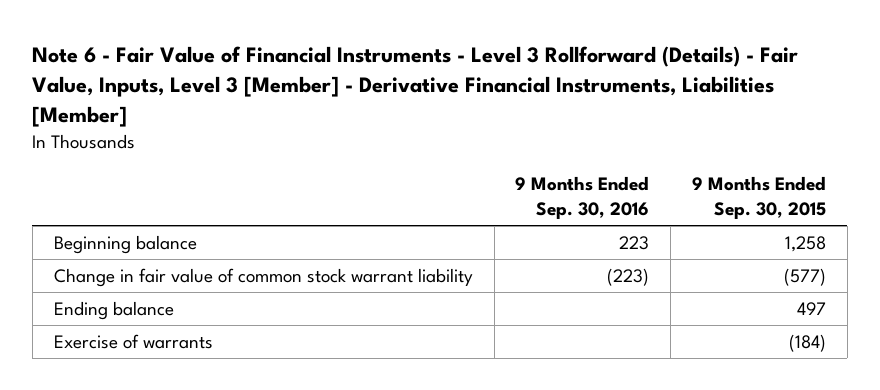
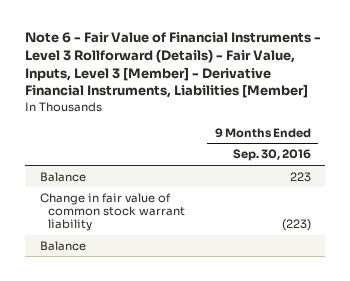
- | 9 Months Ended Sep. 30, 2016 | 9 Months Ended Sep. 30, 2015
+ | 9 Months Ended Sep. 30, 2016
- Beginning balance | 223 | 1,258
+ Balance | 223
- Ending balance | | 497
- Exercise of warrants | | (184)
+ Balance

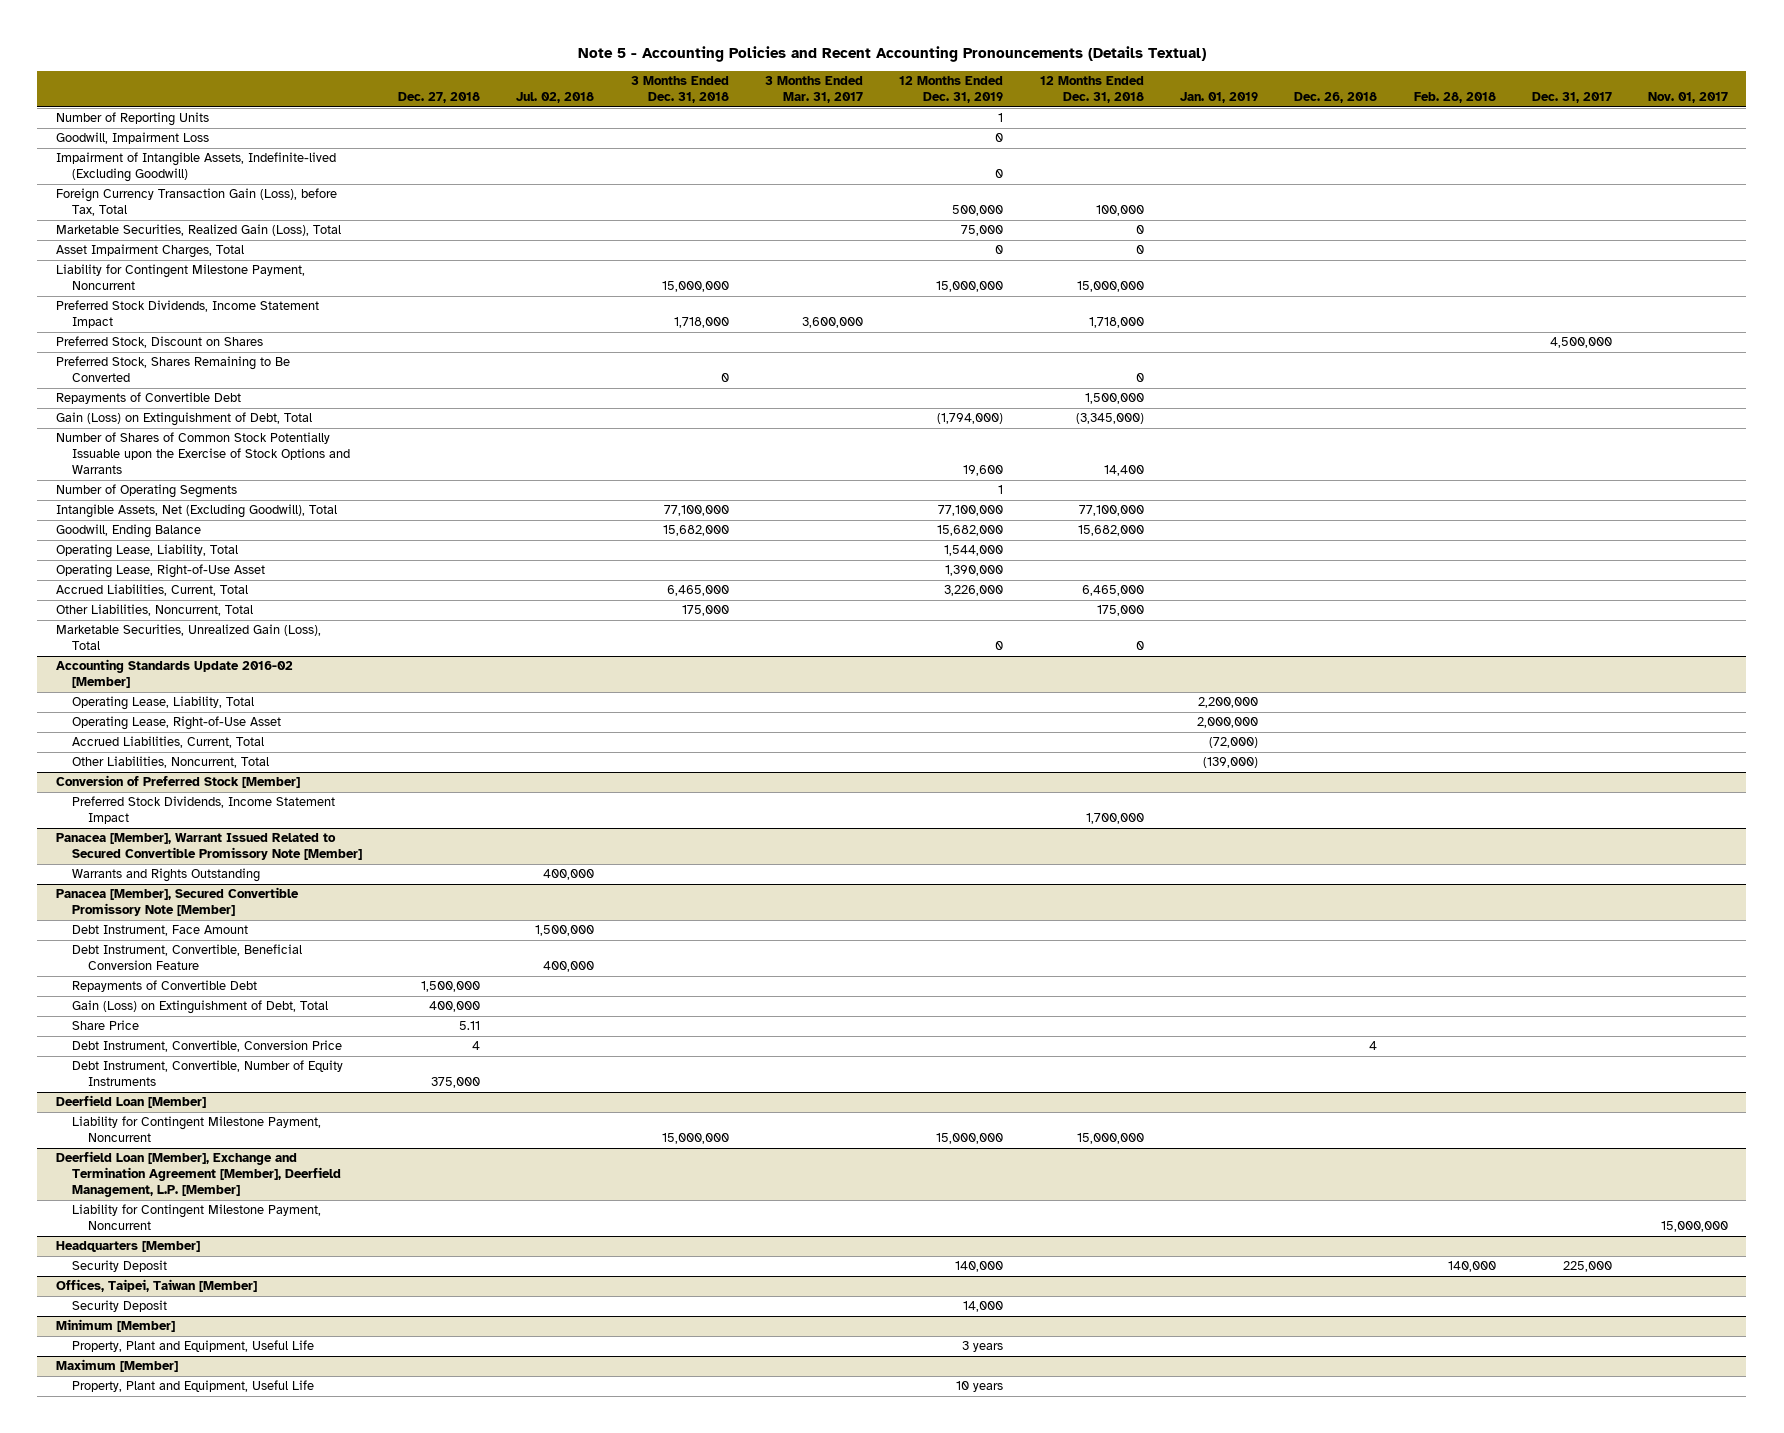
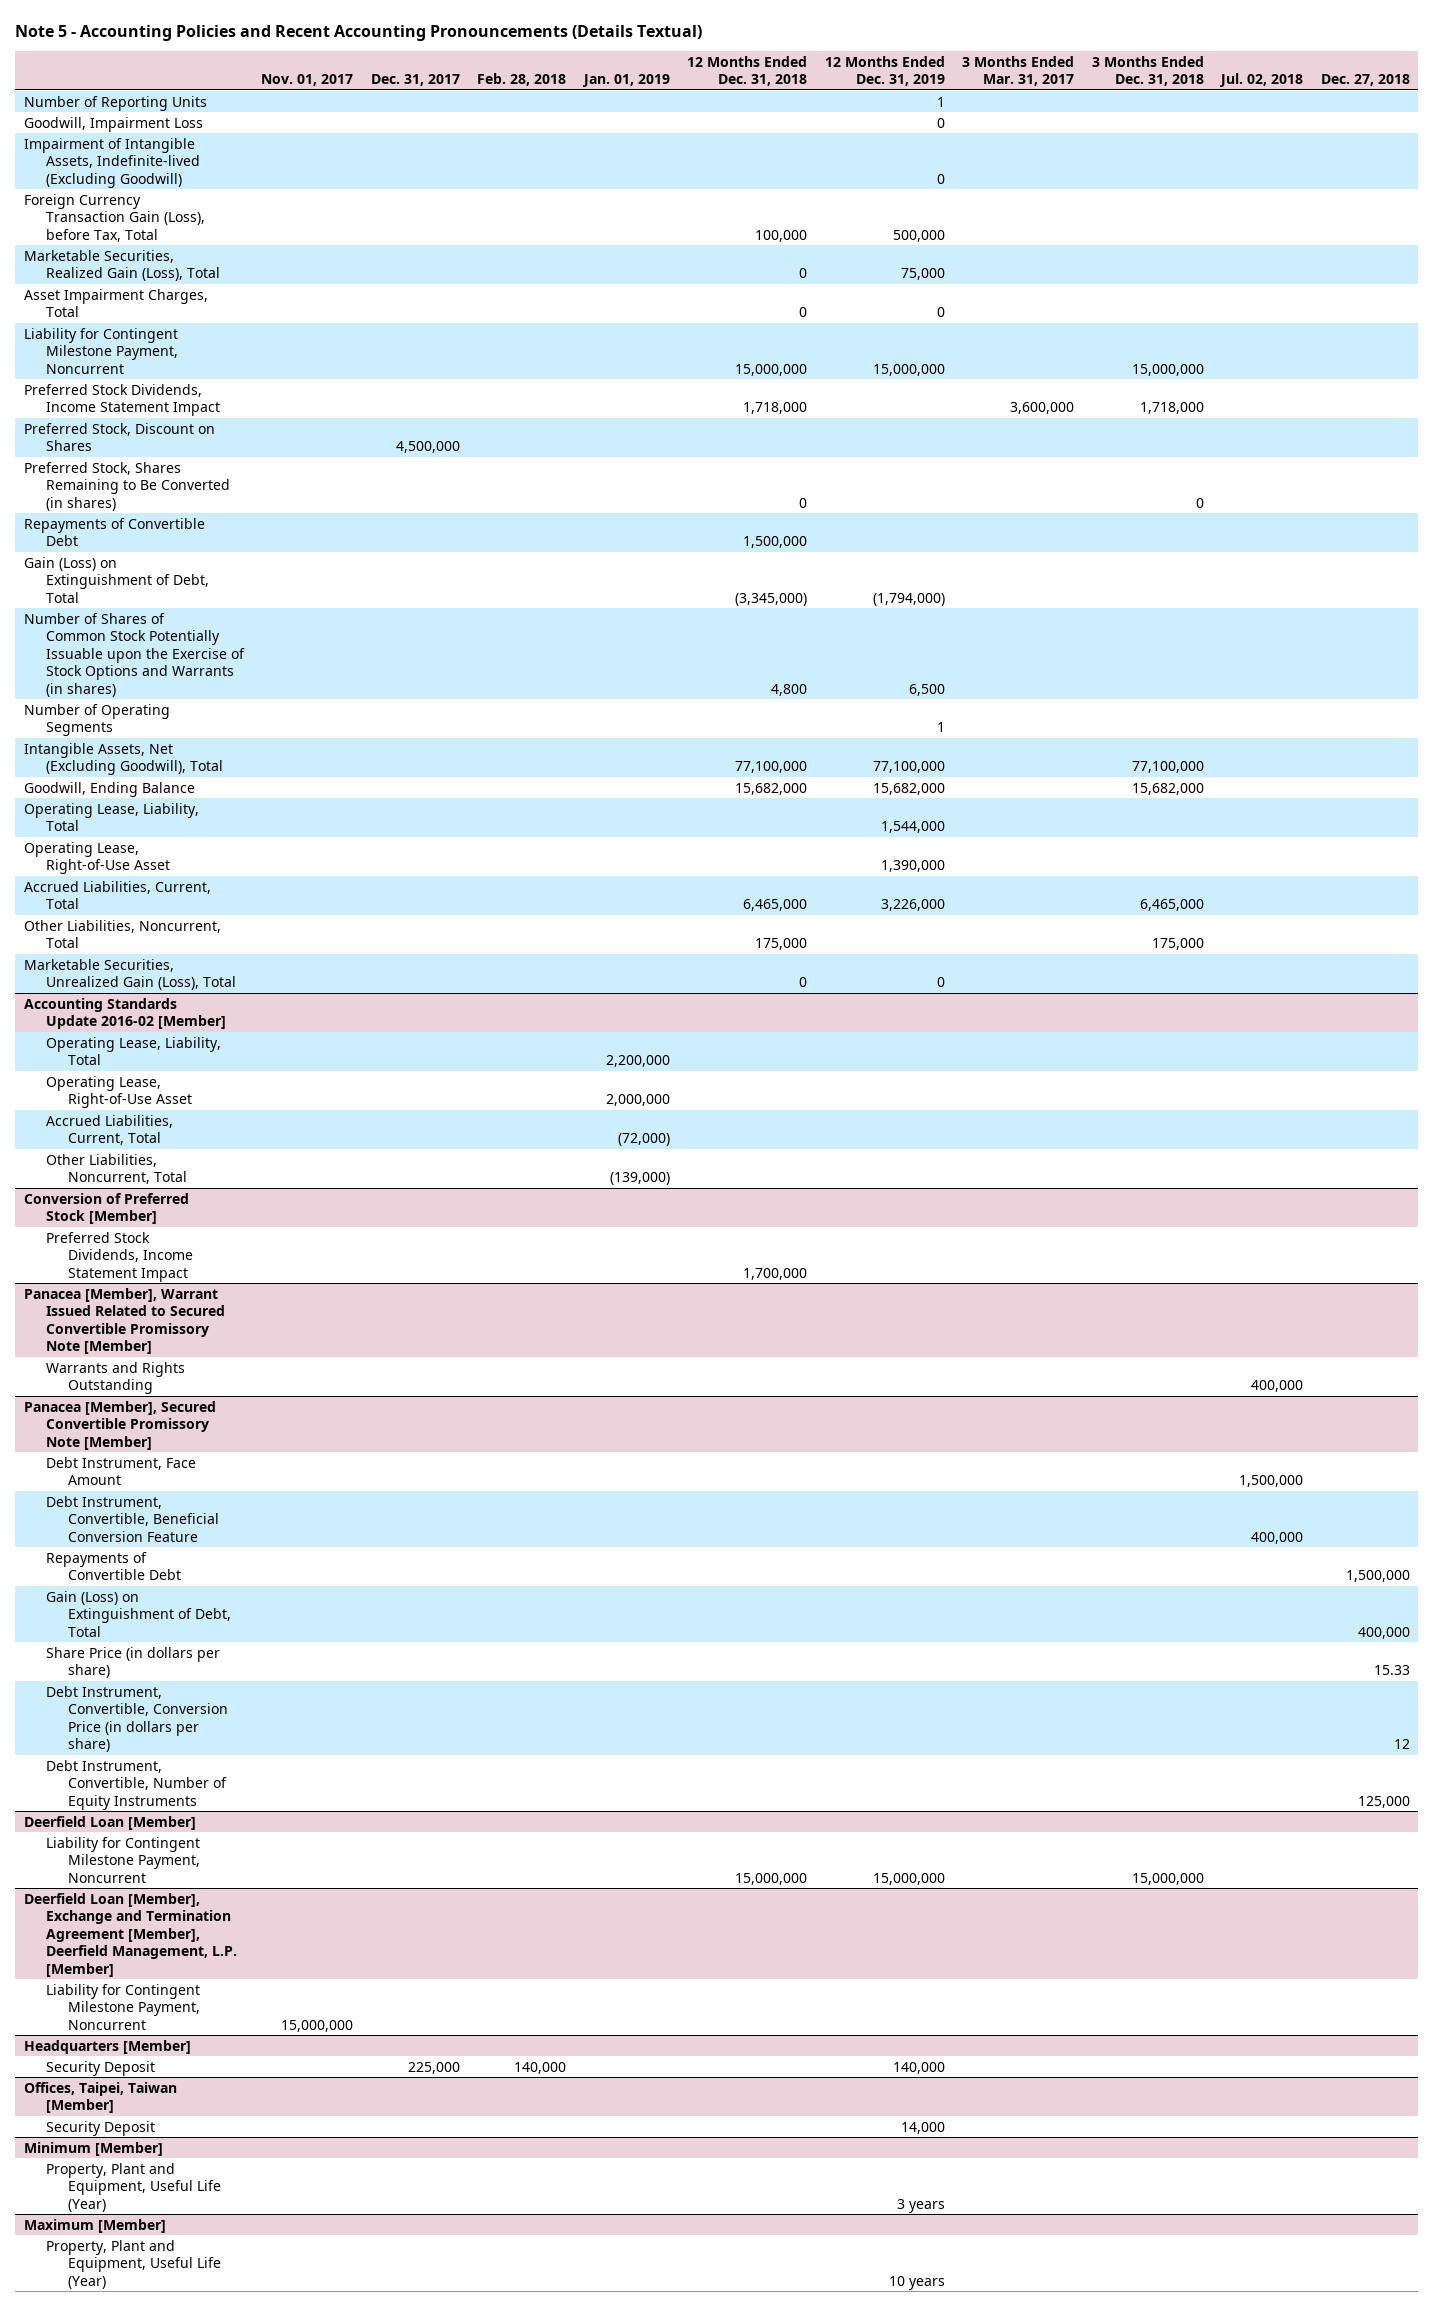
- | Dec. 27, 2018 | Jul. 02, 2018 | 3 Months Ended Dec. 31, 2018 | 3 Months Ended Mar. 31, 2017 | 12 Months Ended Dec. 31, 2019 | 12 Months Ended Dec. 31, 2018 | Jan. 01, 2019 | Dec. 26, 2018 | Feb. 28, 2018 | Dec. 31, 2017 | Nov. 01, 2017
+ | Nov. 01, 2017 | Dec. 31, 2017 | Feb. 28, 2018 | Jan. 01, 2019 | 12 Months Ended Dec. 31, 2018 | 12 Months Ended Dec. 31, 2019 | 3 Months Ended Mar. 31, 2017 | 3 Months Ended Dec. 31, 2018 | Jul. 02, 2018 | Dec. 27, 2018
- Preferred Stock, Shares Remaining to Be Converted | | | 0 | | | 0 | | | | |
+ Preferred Stock, Shares Remaining to Be Converted (in shares) | | | | | 0 | | | 0 | |
- Number of Shares of Common Stock Potentially Issuable upon the Exercise of Stock Options and Warrants | | | | | 19,600 | 14,400 | | | | |
+ Number of Shares of Common Stock Potentially Issuable upon the Exercise of Stock Options and Warrants (in shares) | | | | | 4,800 | 6,500 | | | |
@ Panacea [Member], Secured Convertible Promissory Note [Member]
- Share Price | 5.11 | | | | | | | | | |
- Debt Instrument, Convertible, Conversion Price | 4 | | | | | | | 4 | | |
- Debt Instrument, Convertible, Number of Equity Instruments | 375,000 | | | | | | | | | |
+ Share Price (in dollars per share) | | | | | | | | | | 15.33
+ Debt Instrument, Convertible, Conversion Price (in dollars per share) | | | | | | | | | | 12
+ Debt Instrument, Convertible, Number of Equity Instruments | | | | | | | | | | 125,000
@ Minimum [Member]
- Property, Plant and Equipment, Useful Life | | | | | 3 years | | | | | |
+ Property, Plant and Equipment, Useful Life (Year) | | | | | | 3 years | | | |
@ Maximum [Member]
- Property, Plant and Equipment, Useful Life | | | | | 10 years | | | | | |
+ Property, Plant and Equipment, Useful Life (Year) | | | | | | 10 years | | | |

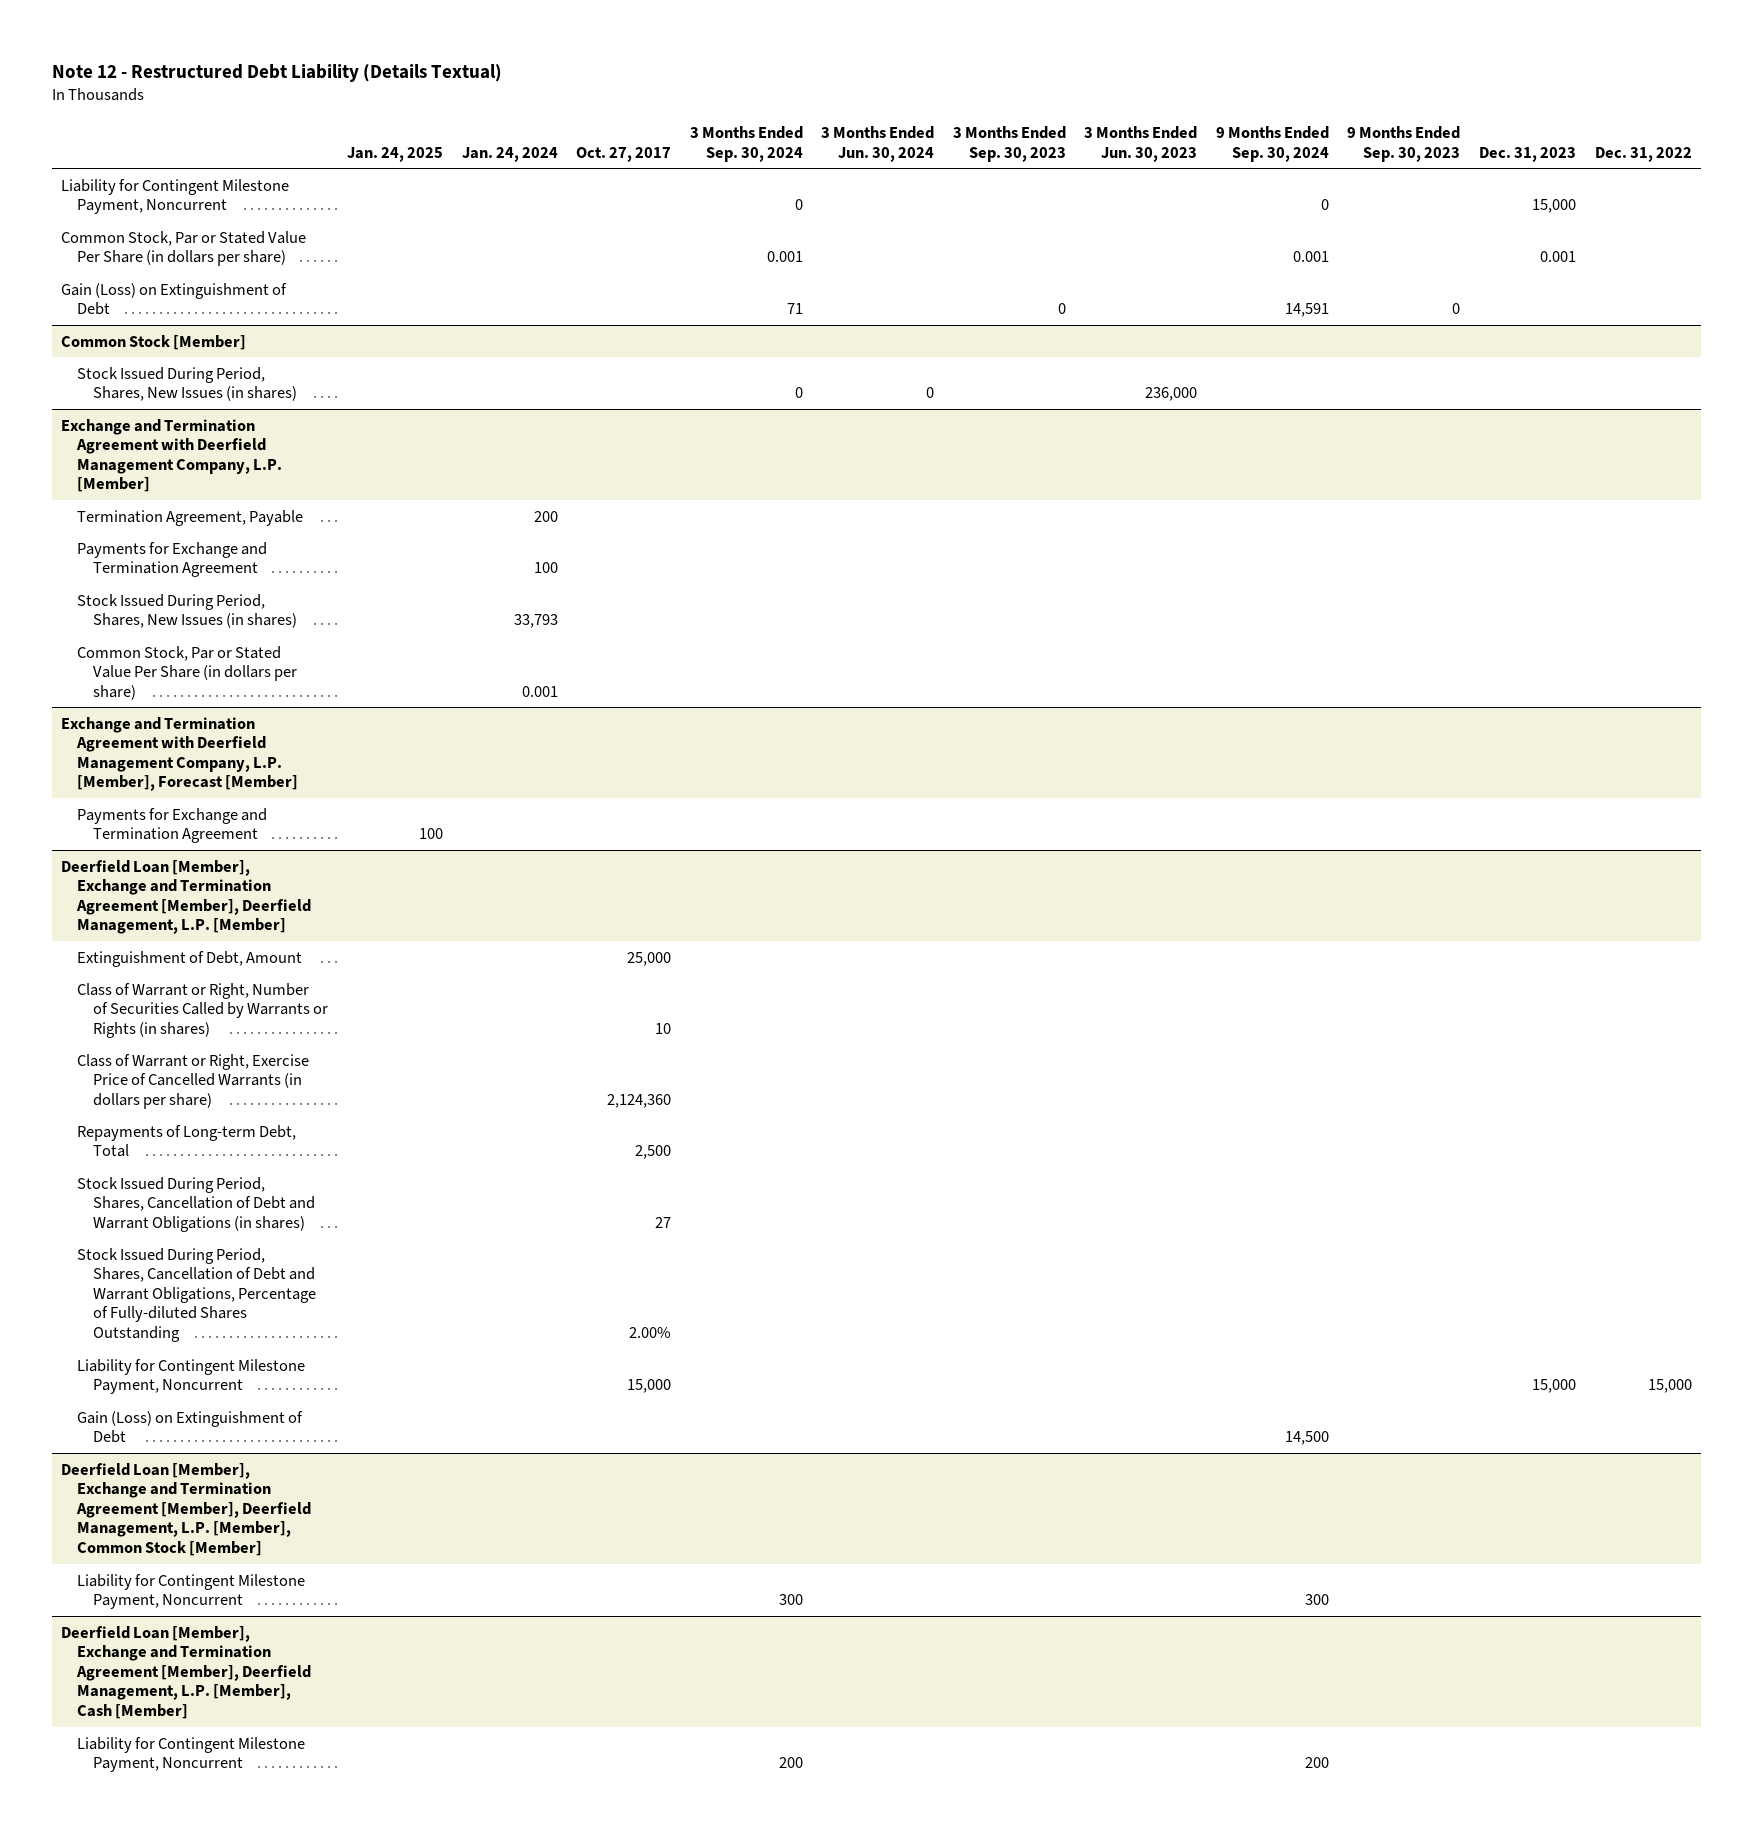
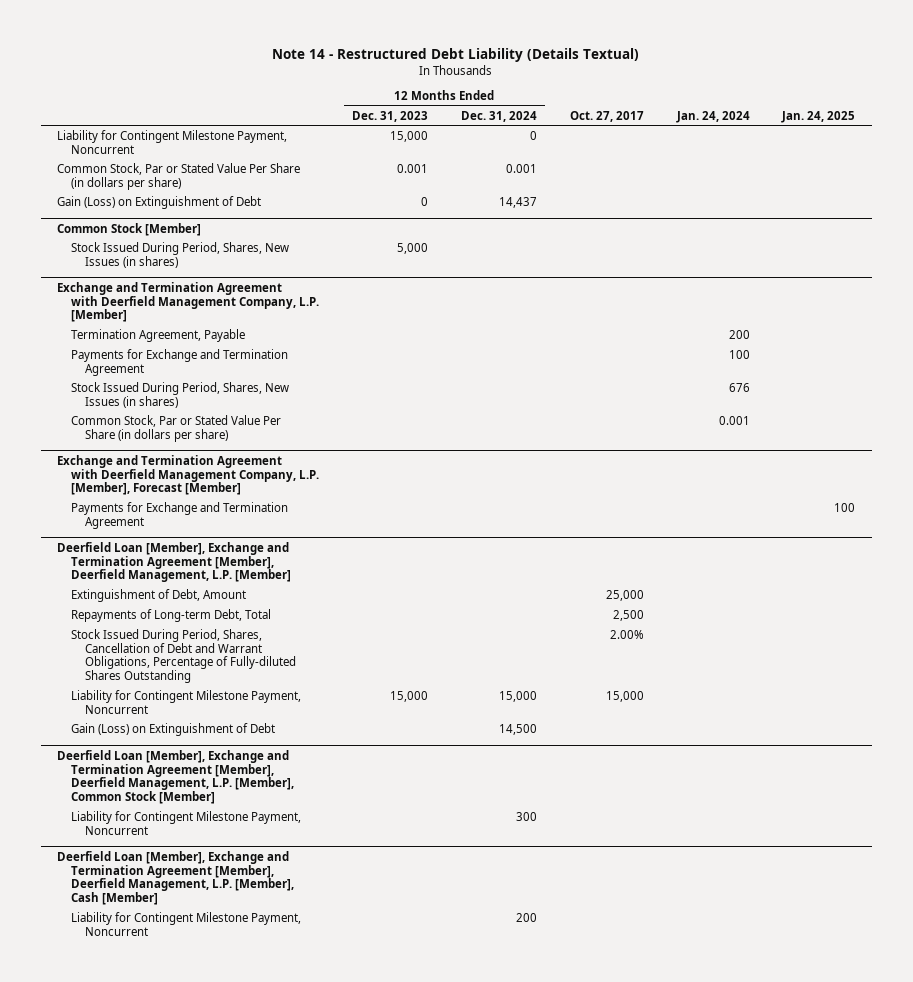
- Note 12 - Restructured Debt Liability (Details Textual)
+ Note 14 - Restructured Debt Liability (Details Textual)
- | Jan. 24, 2025 | Jan. 24, 2024 | Oct. 27, 2017 | 3 Months Ended Sep. 30, 2024 | 3 Months Ended Jun. 30, 2024 | 3 Months Ended Sep. 30, 2023 | 3 Months Ended Jun. 30, 2023 | 9 Months Ended Sep. 30, 2024 | 9 Months Ended Sep. 30, 2023 | Dec. 31, 2023 | Dec. 31, 2022
+ | 12 Months Ended Dec. 31, 2023 | 12 Months Ended Dec. 31, 2024 | Oct. 27, 2017 | Jan. 24, 2024 | Jan. 24, 2025
@ Exchange and Termination Agreement with Deerfield Management Company, L.P. [Member]
- Stock Issued During Period, Shares, New Issues (in shares) | | 33,793 | | | | | | | | |
+ Stock Issued During Period, Shares, New Issues (in shares) | | | | 676 |
@ Deerfield Loan [Member], Exchange and Termination Agreement [Member], Deerfield Management, L.P. [Member]
- Class of Warrant or Right, Number of Securities Called by Warrants or Rights (in shares) | | | 10 | | | | | | | |
- Class of Warrant or Right, Exercise Price of Cancelled Warrants (in dollars per share) | | | 2,124,360 | | | | | | | |
- Stock Issued During Period, Shares, Cancellation of Debt and Warrant Obligations (in shares) | | | 27 | | | | | | | |

